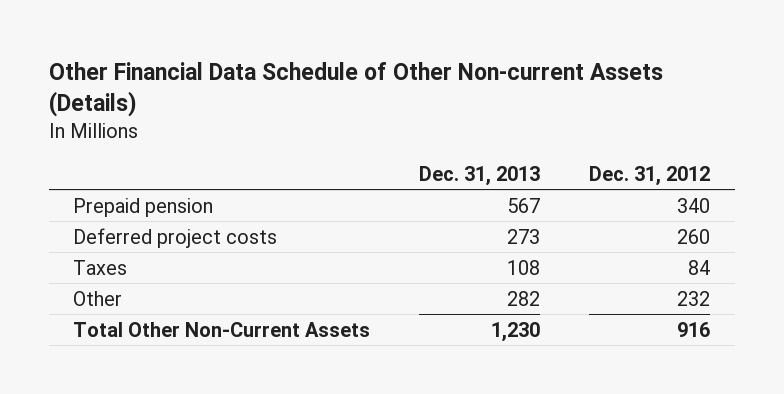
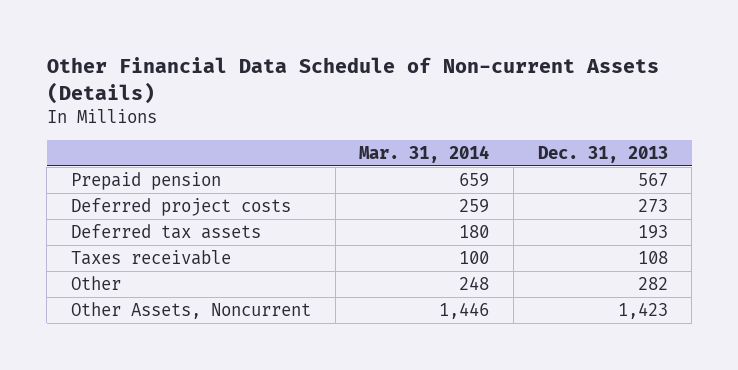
- Other Financial Data Schedule of Other Non-current Assets (Details)
+ Other Financial Data Schedule of Non-current Assets (Details)
- | Dec. 31, 2013 | Dec. 31, 2012
+ | Mar. 31, 2014 | Dec. 31, 2013
- Taxes | 108 | 84
+ Deferred tax assets | 180 | 193
+ Taxes receivable | 100 | 108
- Total Other Non-Current Assets | 1,230 | 916
+ Other Assets, Noncurrent | 1,446 | 1,423

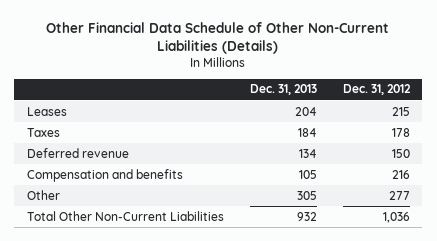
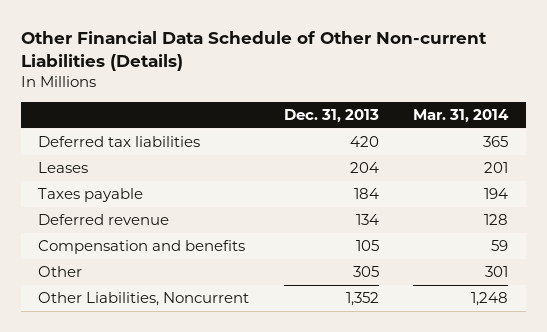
- Other Financial Data Schedule of Other Non-Current Liabilities (Details)
+ Other Financial Data Schedule of Other Non-current Liabilities (Details)
- | Dec. 31, 2013 | Dec. 31, 2012
+ | Dec. 31, 2013 | Mar. 31, 2014
+ Deferred tax liabilities | 420 | 365
- Taxes | 184 | 178
+ Taxes payable | 184 | 194
- Total Other Non-Current Liabilities | 932 | 1,036
+ Other Liabilities, Noncurrent | 1,352 | 1,248

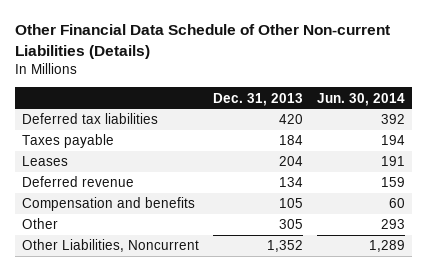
- | Dec. 31, 2013 | Mar. 31, 2014
+ | Dec. 31, 2013 | Jun. 30, 2014
moved down: Leases | 204 | 191

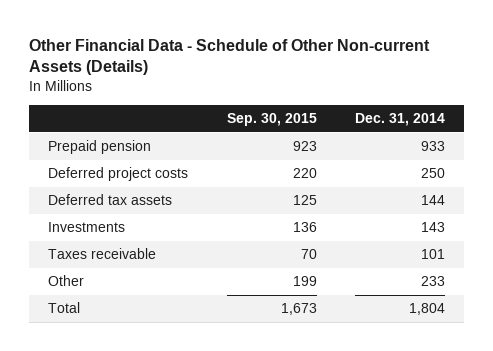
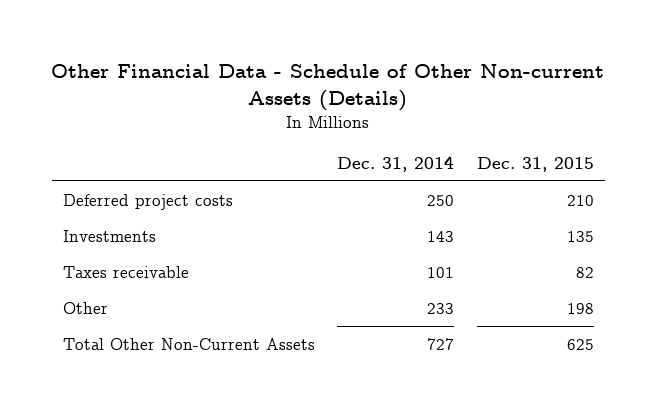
- | Sep. 30, 2015 | Dec. 31, 2014
+ | Dec. 31, 2014 | Dec. 31, 2015
- Prepaid pension | 923 | 933
- Deferred tax assets | 125 | 144
- Total | 1,673 | 1,804
+ Total Other Non-Current Assets | 727 | 625

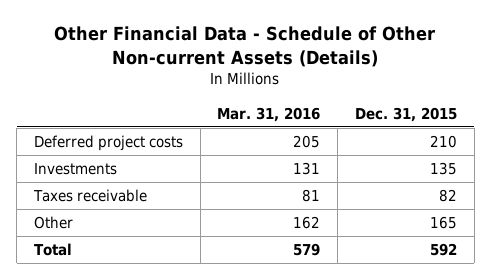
- | Dec. 31, 2014 | Dec. 31, 2015
+ | Mar. 31, 2016 | Dec. 31, 2015
- Other | 233 | 198
- Total Other Non-Current Assets | 727 | 625
+ Other | 162 | 165
+ Total | 579 | 592

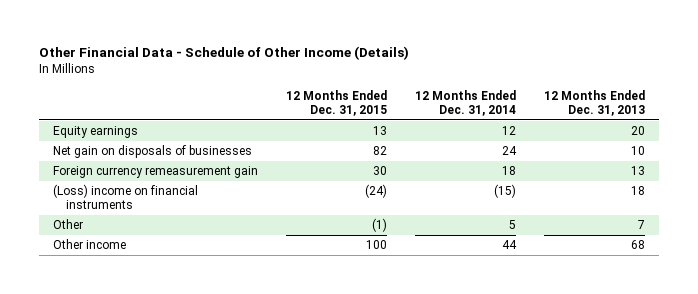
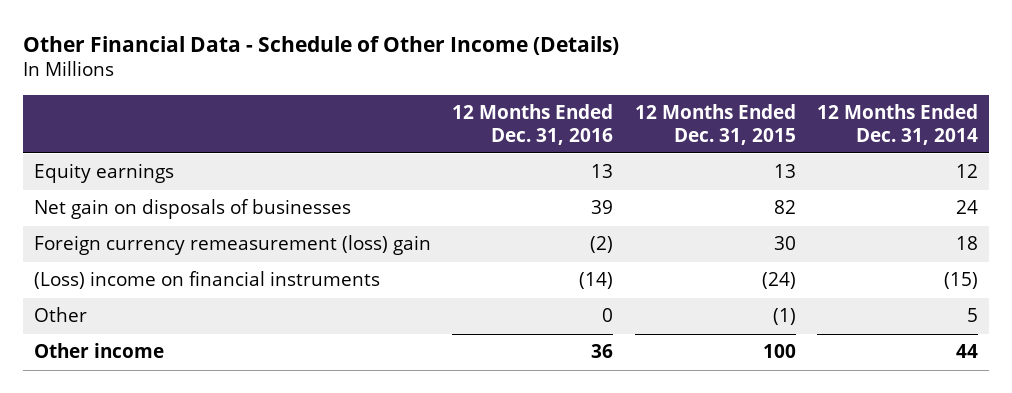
- | 12 Months Ended Dec. 31, 2015 | 12 Months Ended Dec. 31, 2014 | 12 Months Ended Dec. 31, 2013
+ | 12 Months Ended Dec. 31, 2016 | 12 Months Ended Dec. 31, 2015 | 12 Months Ended Dec. 31, 2014
- Foreign currency remeasurement gain | 30 | 18 | 13
+ Foreign currency remeasurement (loss) gain | (2) | 30 | 18

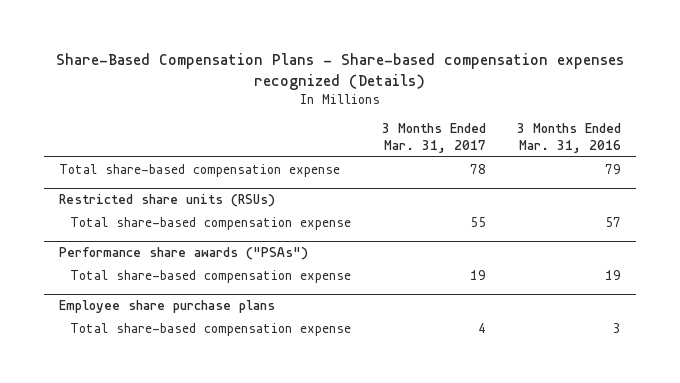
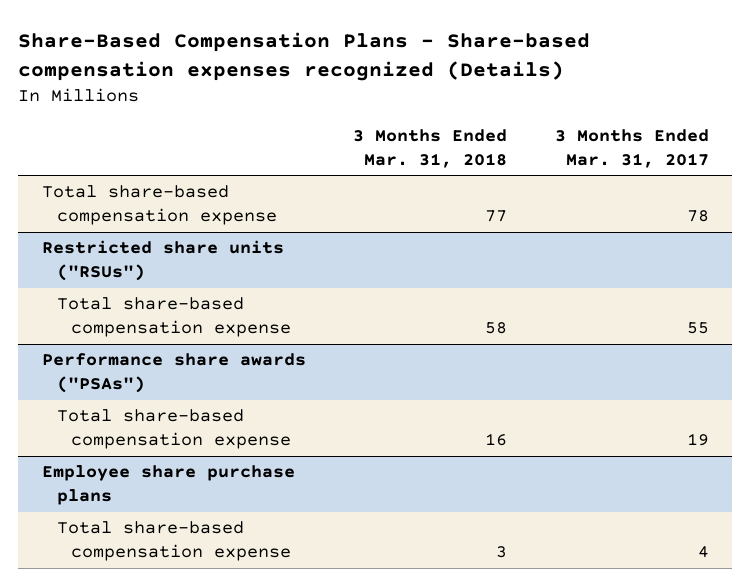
- | 3 Months Ended Mar. 31, 2017 | 3 Months Ended Mar. 31, 2016
+ | 3 Months Ended Mar. 31, 2018 | 3 Months Ended Mar. 31, 2017
- Restricted share units (RSUs)
+ Restricted share units ("RSUs")

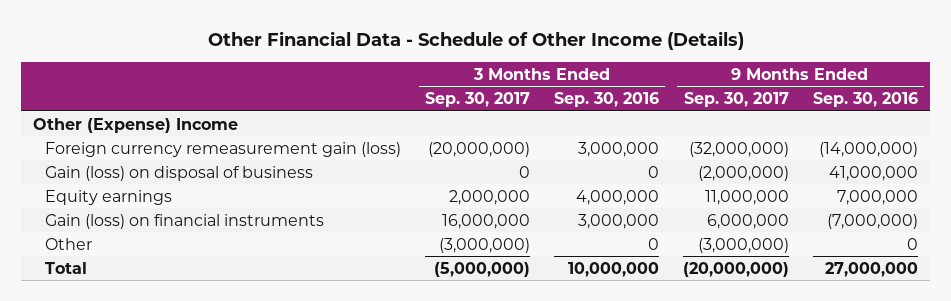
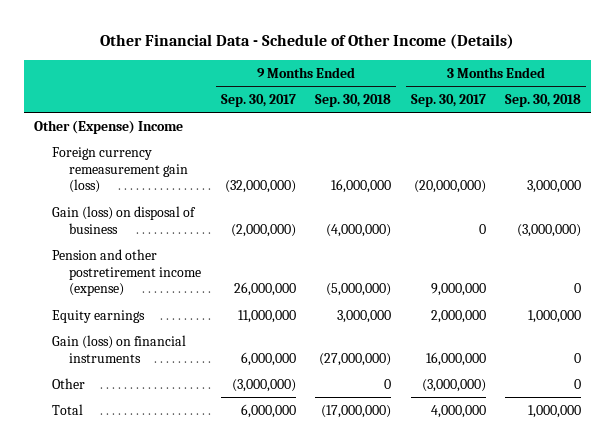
- | 3 Months Ended Sep. 30, 2017 | 3 Months Ended Sep. 30, 2016 | 9 Months Ended Sep. 30, 2017 | 9 Months Ended Sep. 30, 2016
+ | 9 Months Ended Sep. 30, 2017 | 9 Months Ended Sep. 30, 2018 | 3 Months Ended Sep. 30, 2017 | 3 Months Ended Sep. 30, 2018
+ Pension and other postretirement income (expense) | 26,000,000 | (5,000,000) | 9,000,000 | 0
- Total | (5,000,000) | 10,000,000 | (20,000,000) | 27,000,000
+ Total | 6,000,000 | (17,000,000) | 4,000,000 | 1,000,000

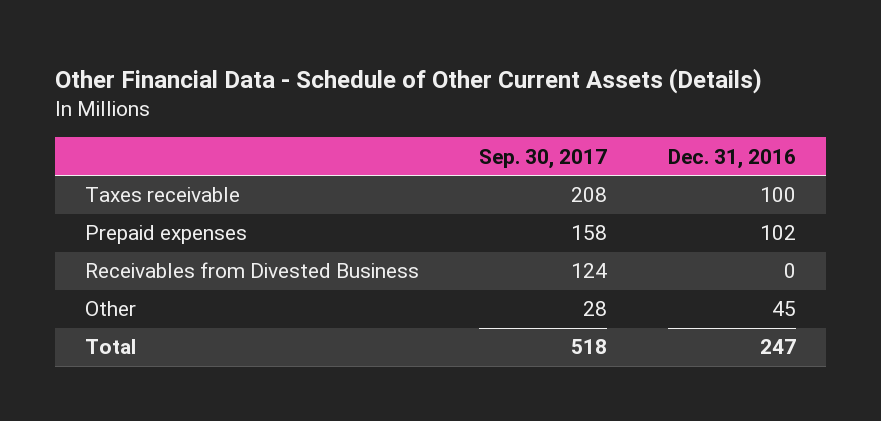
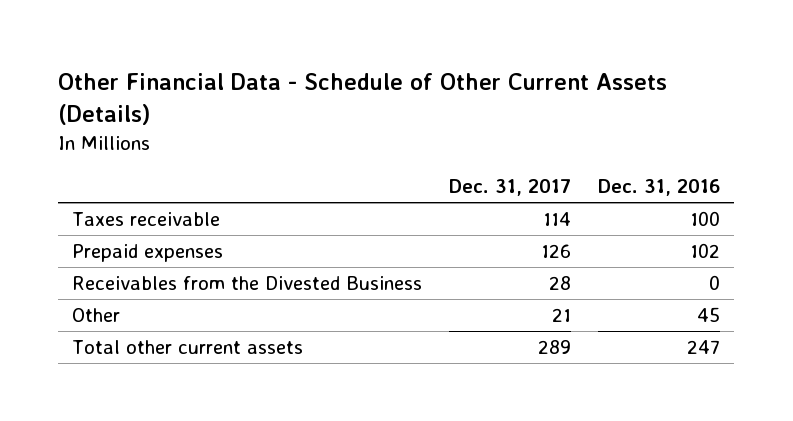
- | Sep. 30, 2017 | Dec. 31, 2016
+ | Dec. 31, 2017 | Dec. 31, 2016
- Receivables from Divested Business | 124 | 0
+ Receivables from the Divested Business | 28 | 0
- Total | 518 | 247
+ Total other current assets | 289 | 247

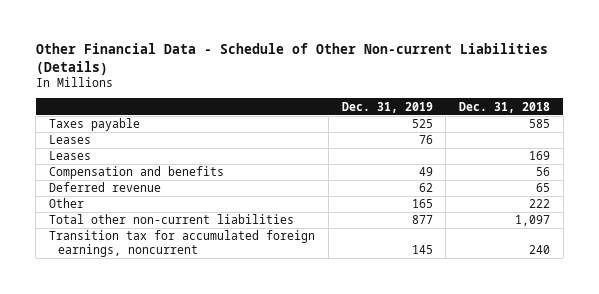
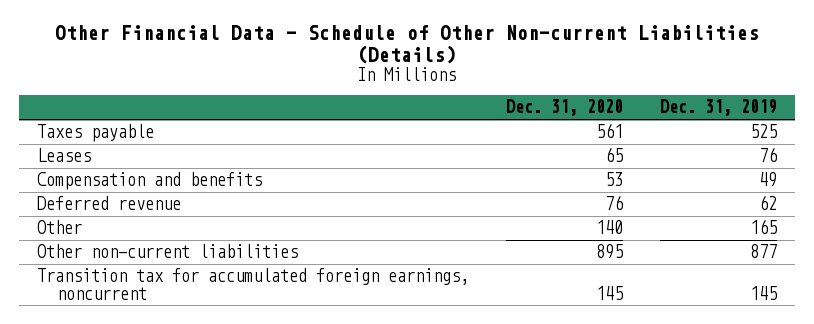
- | Dec. 31, 2019 | Dec. 31, 2018
+ | Dec. 31, 2020 | Dec. 31, 2019
- Leases | | 169
- Total other non-current liabilities | 877 | 1,097
+ Other non-current liabilities | 895 | 877

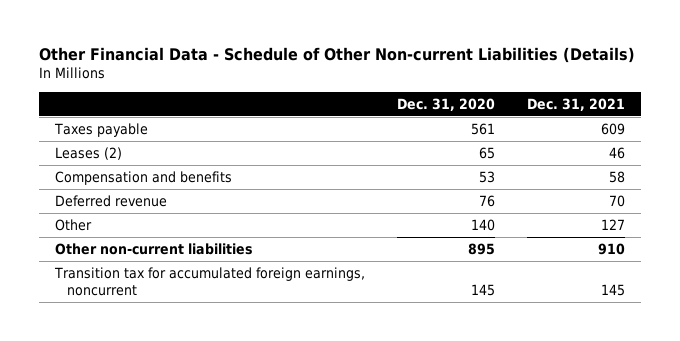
- | Dec. 31, 2020 | Dec. 31, 2019
+ | Dec. 31, 2020 | Dec. 31, 2021
- Leases | 65 | 76
+ Leases (2) | 65 | 46

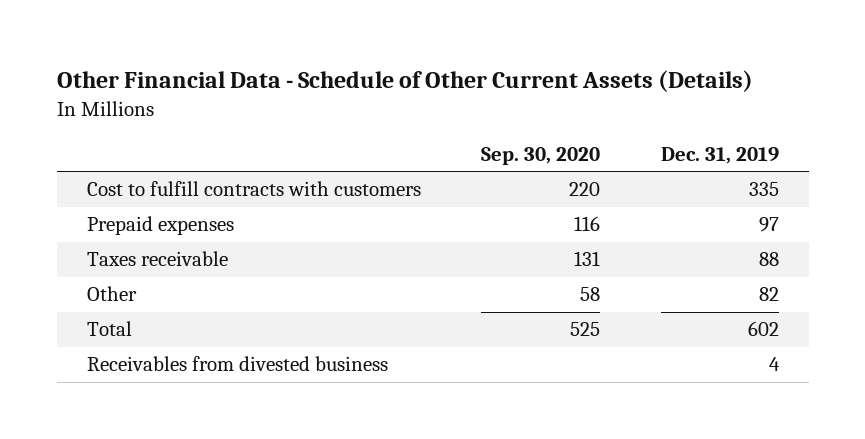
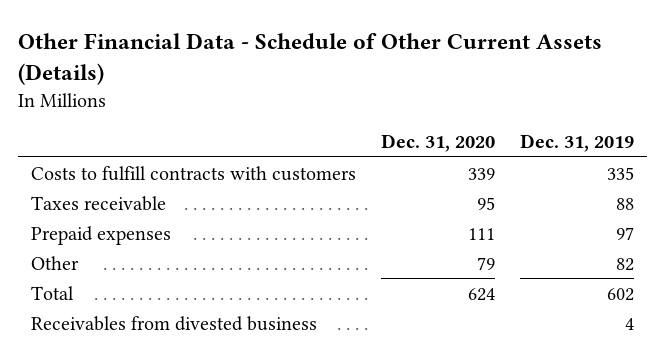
- | Sep. 30, 2020 | Dec. 31, 2019
+ | Dec. 31, 2020 | Dec. 31, 2019
- Cost to fulfill contracts with customers | 220 | 335
+ Costs to fulfill contracts with customers | 339 | 335
moved down: Prepaid expenses | 111 | 97

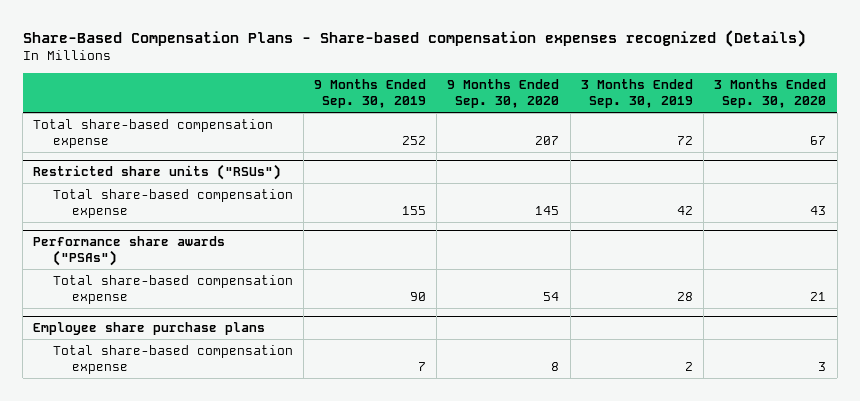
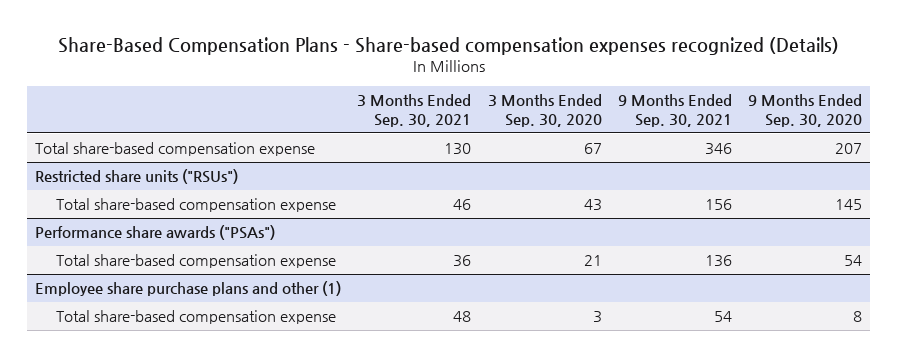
- | 9 Months Ended Sep. 30, 2019 | 9 Months Ended Sep. 30, 2020 | 3 Months Ended Sep. 30, 2019 | 3 Months Ended Sep. 30, 2020
+ | 3 Months Ended Sep. 30, 2021 | 3 Months Ended Sep. 30, 2020 | 9 Months Ended Sep. 30, 2021 | 9 Months Ended Sep. 30, 2020
- Employee share purchase plans
+ Employee share purchase plans and other (1)

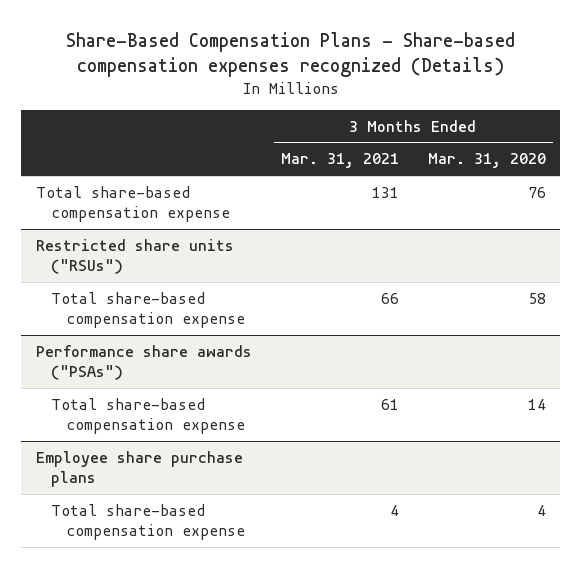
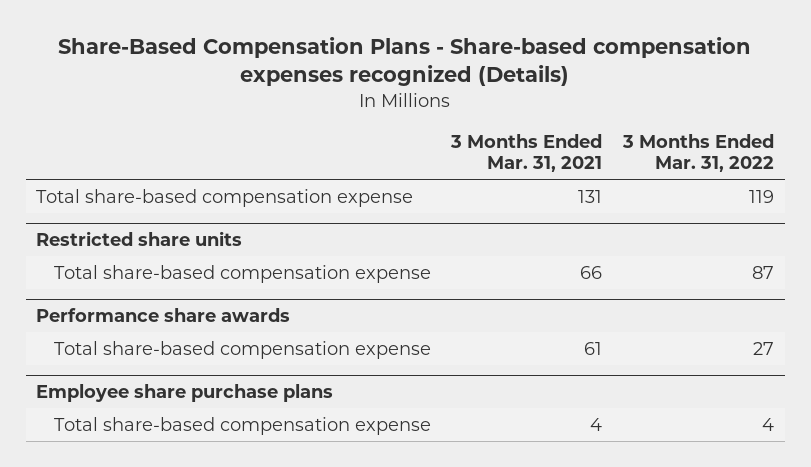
- | 3 Months Ended Mar. 31, 2021 | 3 Months Ended Mar. 31, 2020
+ | 3 Months Ended Mar. 31, 2021 | 3 Months Ended Mar. 31, 2022
- Restricted share units ("RSUs")
+ Restricted share units
- Performance share awards ("PSAs")
+ Performance share awards

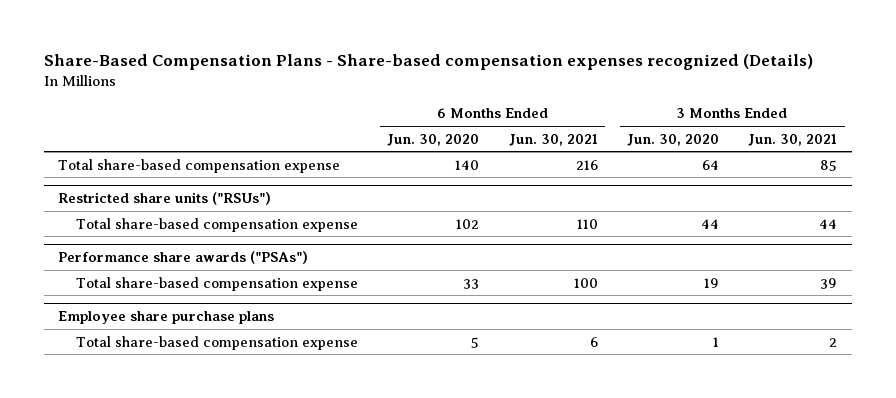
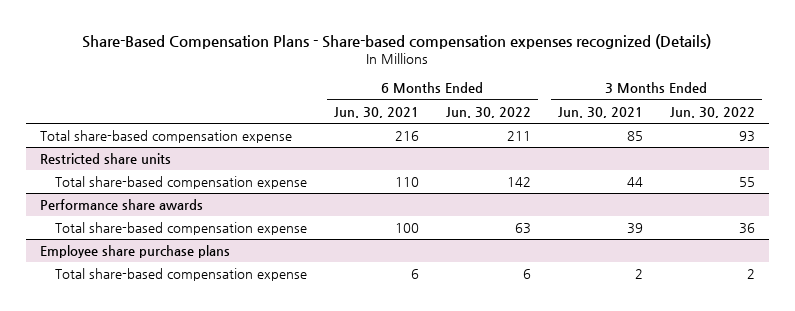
- | 6 Months Ended Jun. 30, 2020 | 6 Months Ended Jun. 30, 2021 | 3 Months Ended Jun. 30, 2020 | 3 Months Ended Jun. 30, 2021
+ | 6 Months Ended Jun. 30, 2021 | 6 Months Ended Jun. 30, 2022 | 3 Months Ended Jun. 30, 2021 | 3 Months Ended Jun. 30, 2022
- Restricted share units ("RSUs")
+ Restricted share units
- Performance share awards ("PSAs")
+ Performance share awards

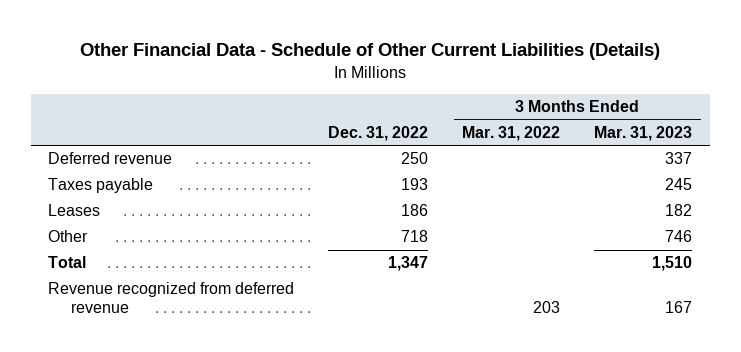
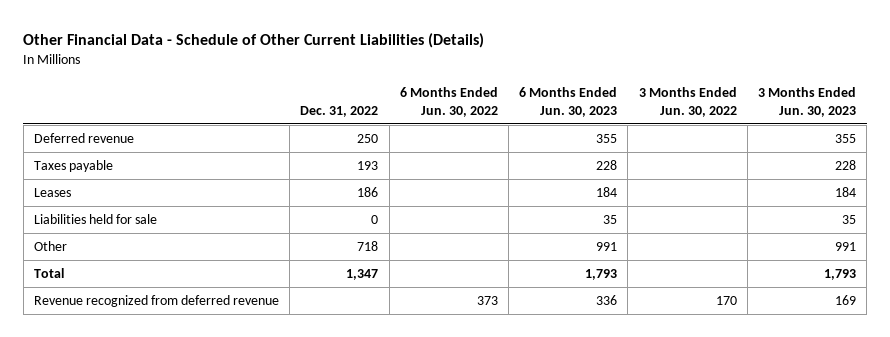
- | Dec. 31, 2022 | 3 Months Ended Mar. 31, 2022 | 3 Months Ended Mar. 31, 2023
+ | Dec. 31, 2022 | 6 Months Ended Jun. 30, 2022 | 6 Months Ended Jun. 30, 2023 | 3 Months Ended Jun. 30, 2022 | 3 Months Ended Jun. 30, 2023
+ Liabilities held for sale | 0 | | 35 | | 35

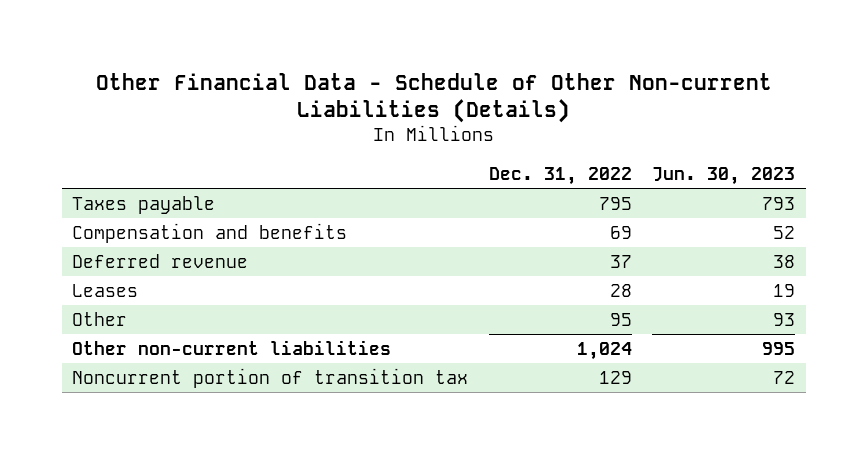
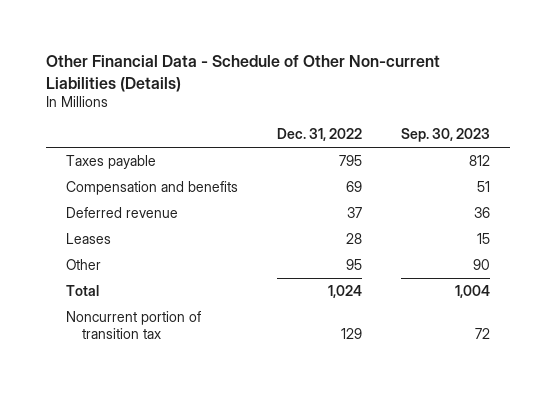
- | Dec. 31, 2022 | Jun. 30, 2023
+ | Dec. 31, 2022 | Sep. 30, 2023
- Other non-current liabilities | 1,024 | 995
+ Total | 1,024 | 1,004

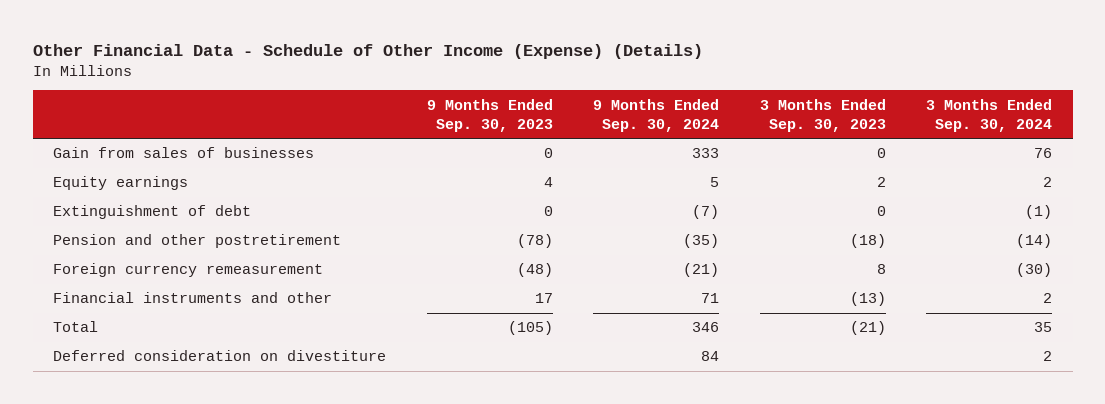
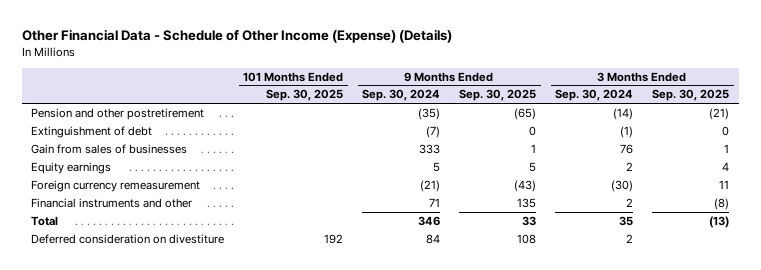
- | 9 Months Ended Sep. 30, 2023 | 9 Months Ended Sep. 30, 2024 | 3 Months Ended Sep. 30, 2023 | 3 Months Ended Sep. 30, 2024
+ | 101 Months Ended Sep. 30, 2025 | 9 Months Ended Sep. 30, 2024 | 9 Months Ended Sep. 30, 2025 | 3 Months Ended Sep. 30, 2024 | 3 Months Ended Sep. 30, 2025
moved up: Pension and other postretirement | | (35) | (65) | (14) | (21)
moved up: Extinguishment of debt | | (7) | 0 | (1) | 0

